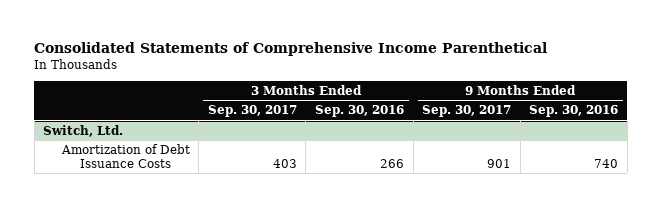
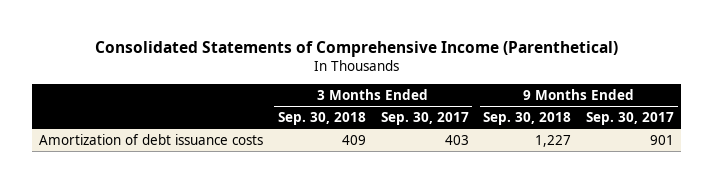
- Consolidated Statements of Comprehensive Income Parenthetical
+ Consolidated Statements of Comprehensive Income (Parenthetical)
- | 3 Months Ended Sep. 30, 2017 | 3 Months Ended Sep. 30, 2016 | 9 Months Ended Sep. 30, 2017 | 9 Months Ended Sep. 30, 2016
+ | 3 Months Ended Sep. 30, 2018 | 3 Months Ended Sep. 30, 2017 | 9 Months Ended Sep. 30, 2018 | 9 Months Ended Sep. 30, 2017
- Switch, Ltd.
- Amortization of Debt Issuance Costs | 403 | 266 | 901 | 740
+ Amortization of debt issuance costs | 409 | 403 | 1,227 | 901

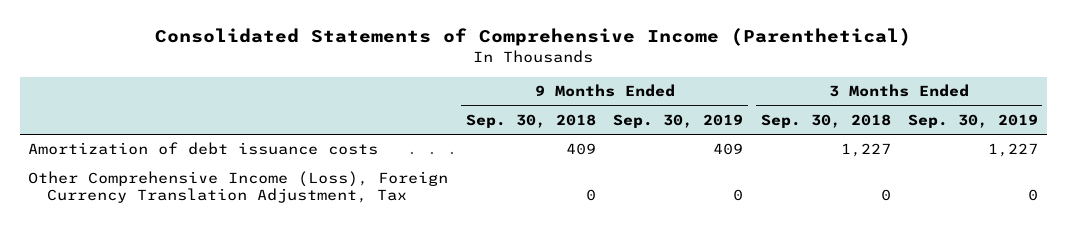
- | 3 Months Ended Sep. 30, 2018 | 3 Months Ended Sep. 30, 2017 | 9 Months Ended Sep. 30, 2018 | 9 Months Ended Sep. 30, 2017
+ | 9 Months Ended Sep. 30, 2018 | 9 Months Ended Sep. 30, 2019 | 3 Months Ended Sep. 30, 2018 | 3 Months Ended Sep. 30, 2019
- Amortization of debt issuance costs | 409 | 403 | 1,227 | 901
+ Amortization of debt issuance costs | 409 | 409 | 1,227 | 1,227
+ Other Comprehensive Income (Loss), Foreign Currency Translation Adjustment, Tax | 0 | 0 | 0 | 0

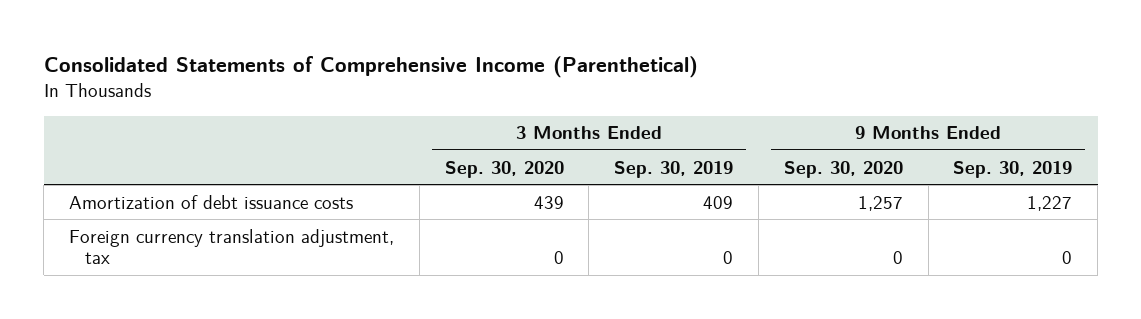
- | 9 Months Ended Sep. 30, 2018 | 9 Months Ended Sep. 30, 2019 | 3 Months Ended Sep. 30, 2018 | 3 Months Ended Sep. 30, 2019
+ | 3 Months Ended Sep. 30, 2020 | 3 Months Ended Sep. 30, 2019 | 9 Months Ended Sep. 30, 2020 | 9 Months Ended Sep. 30, 2019
- Amortization of debt issuance costs | 409 | 409 | 1,227 | 1,227
- Other Comprehensive Income (Loss), Foreign Currency Translation Adjustment, Tax | 0 | 0 | 0 | 0
+ Amortization of debt issuance costs | 439 | 409 | 1,257 | 1,227
+ Foreign currency translation adjustment, tax | 0 | 0 | 0 | 0

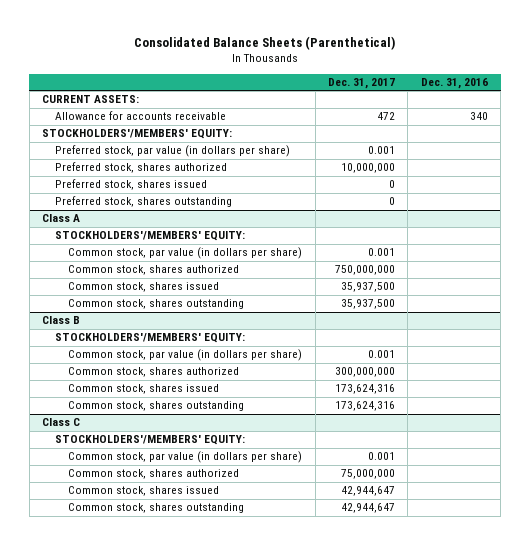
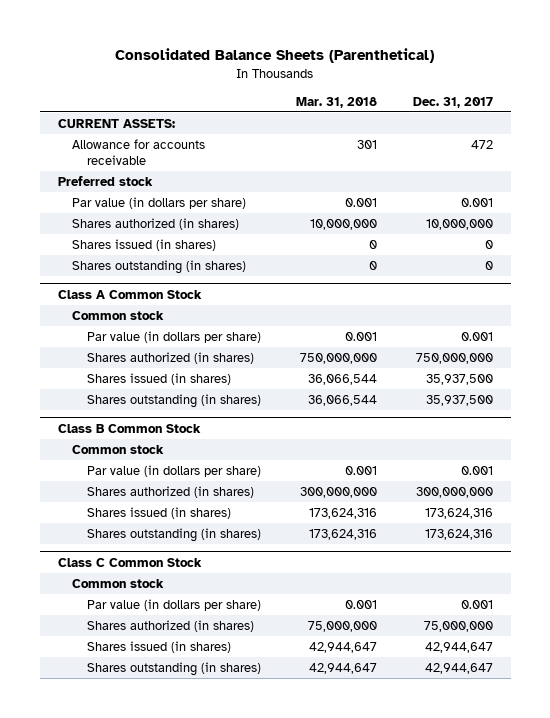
- | Dec. 31, 2017 | Dec. 31, 2016
+ | Mar. 31, 2018 | Dec. 31, 2017
- STOCKHOLDERS'/MEMBERS' EQUITY:
- Preferred stock, par value (in dollars per share) | 0.001 |
- Preferred stock, shares authorized | 10,000,000 |
- Preferred stock, shares issued | 0 |
- Preferred stock, shares outstanding | 0 |
- Class A
- STOCKHOLDERS'/MEMBERS' EQUITY:
- Common stock, par value (in dollars per share) | 0.001 |
- Common stock, shares authorized | 750,000,000 |
- Common stock, shares issued | 35,937,500 |
- Common stock, shares outstanding | 35,937,500 |
- Class B
- STOCKHOLDERS'/MEMBERS' EQUITY:
- Common stock, par value (in dollars per share) | 0.001 |
- Common stock, shares authorized | 300,000,000 |
- Common stock, shares issued | 173,624,316 |
- Common stock, shares outstanding | 173,624,316 |
- Class C
- STOCKHOLDERS'/MEMBERS' EQUITY:
- Common stock, par value (in dollars per share) | 0.001 |
- Common stock, shares authorized | 75,000,000 |
- Common stock, shares issued | 42,944,647 |
- Common stock, shares outstanding | 42,944,647 |
+ Preferred stock
+ Par value (in dollars per share) | 0.001 | 0.001
+ Shares authorized (in shares) | 10,000,000 | 10,000,000
+ Shares issued (in shares) | 0 | 0
+ Shares outstanding (in shares) | 0 | 0
+ Class A Common Stock
+ Common stock
+ Par value (in dollars per share) | 0.001 | 0.001
+ Shares authorized (in shares) | 750,000,000 | 750,000,000
+ Shares issued (in shares) | 36,066,544 | 35,937,500
+ Shares outstanding (in shares) | 36,066,544 | 35,937,500
+ Class B Common Stock
+ Common stock
+ Par value (in dollars per share) | 0.001 | 0.001
+ Shares authorized (in shares) | 300,000,000 | 300,000,000
+ Shares issued (in shares) | 173,624,316 | 173,624,316
+ Shares outstanding (in shares) | 173,624,316 | 173,624,316
+ Class C Common Stock
+ Common stock
+ Par value (in dollars per share) | 0.001 | 0.001
+ Shares authorized (in shares) | 75,000,000 | 75,000,000
+ Shares issued (in shares) | 42,944,647 | 42,944,647
+ Shares outstanding (in shares) | 42,944,647 | 42,944,647

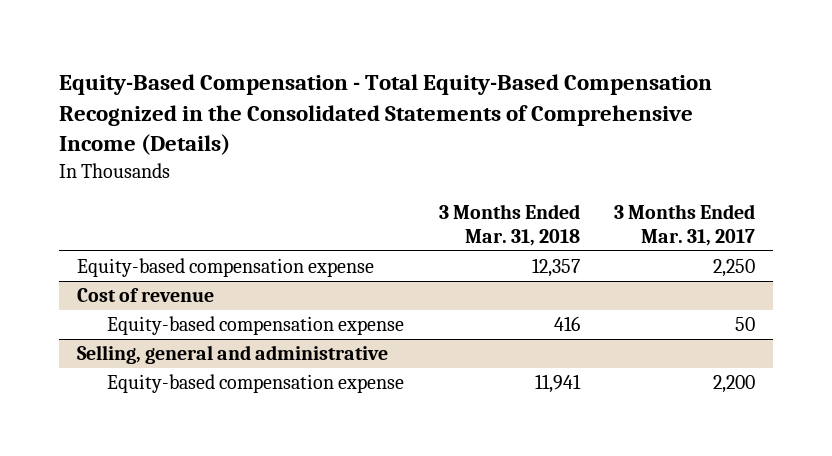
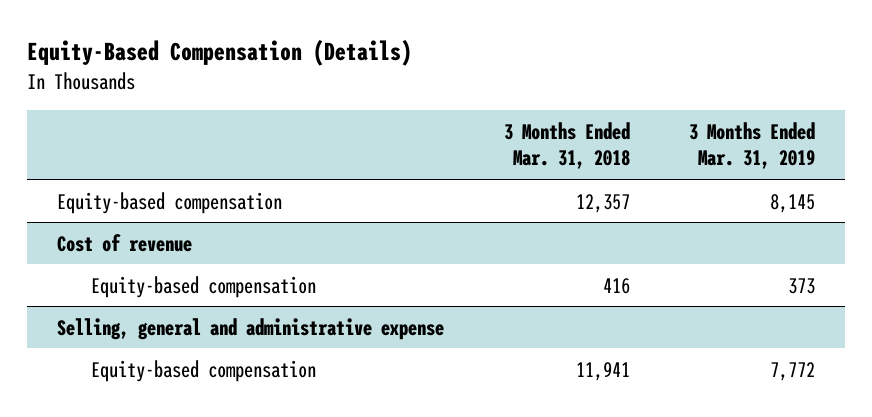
- Equity-Based Compensation - Total Equity-Based Compensation Recognized in the Consolidated Statements of Comprehensive Income (Details)
+ Equity-Based Compensation (Details)
- | 3 Months Ended Mar. 31, 2018 | 3 Months Ended Mar. 31, 2017
+ | 3 Months Ended Mar. 31, 2018 | 3 Months Ended Mar. 31, 2019
- Equity-based compensation expense | 12,357 | 2,250
+ Equity-based compensation | 12,357 | 8,145
@ Cost of revenue
- Equity-based compensation expense | 416 | 50
- Selling, general and administrative
- Equity-based compensation expense | 11,941 | 2,200
@ Cost of revenue
+ Equity-based compensation | 416 | 373
+ Selling, general and administrative expense
+ Equity-based compensation | 11,941 | 7,772

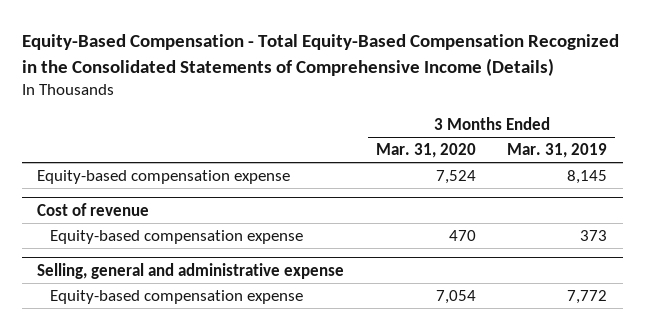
- Equity-Based Compensation (Details)
+ Equity-Based Compensation - Total Equity-Based Compensation Recognized in the Consolidated Statements of Comprehensive Income (Details)
- | 3 Months Ended Mar. 31, 2018 | 3 Months Ended Mar. 31, 2019
+ | 3 Months Ended Mar. 31, 2020 | 3 Months Ended Mar. 31, 2019
- Equity-based compensation | 12,357 | 8,145
+ Equity-based compensation expense | 7,524 | 8,145
@ Cost of revenue
- Equity-based compensation | 416 | 373
+ Equity-based compensation expense | 470 | 373
@ Selling, general and administrative expense
- Equity-based compensation | 11,941 | 7,772
+ Equity-based compensation expense | 7,054 | 7,772

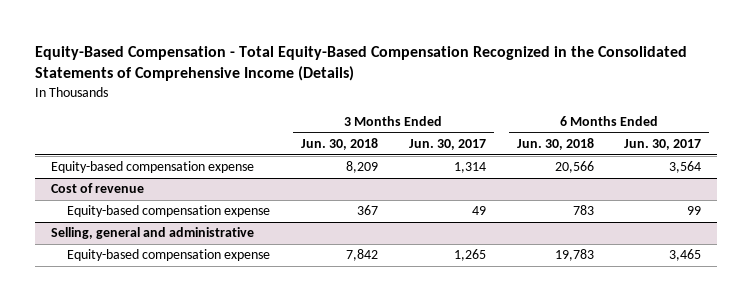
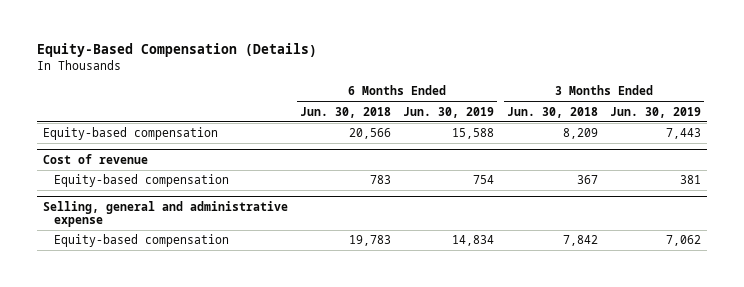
- Equity-Based Compensation - Total Equity-Based Compensation Recognized in the Consolidated Statements of Comprehensive Income (Details)
+ Equity-Based Compensation (Details)
- | 3 Months Ended Jun. 30, 2018 | 3 Months Ended Jun. 30, 2017 | 6 Months Ended Jun. 30, 2018 | 6 Months Ended Jun. 30, 2017
+ | 6 Months Ended Jun. 30, 2018 | 6 Months Ended Jun. 30, 2019 | 3 Months Ended Jun. 30, 2018 | 3 Months Ended Jun. 30, 2019
- Equity-based compensation expense | 8,209 | 1,314 | 20,566 | 3,564
+ Equity-based compensation | 20,566 | 15,588 | 8,209 | 7,443
@ Cost of revenue
- Equity-based compensation expense | 367 | 49 | 783 | 99
- Selling, general and administrative
- Equity-based compensation expense | 7,842 | 1,265 | 19,783 | 3,465
@ Cost of revenue
+ Equity-based compensation | 783 | 754 | 367 | 381
+ Selling, general and administrative expense
+ Equity-based compensation | 19,783 | 14,834 | 7,842 | 7,062

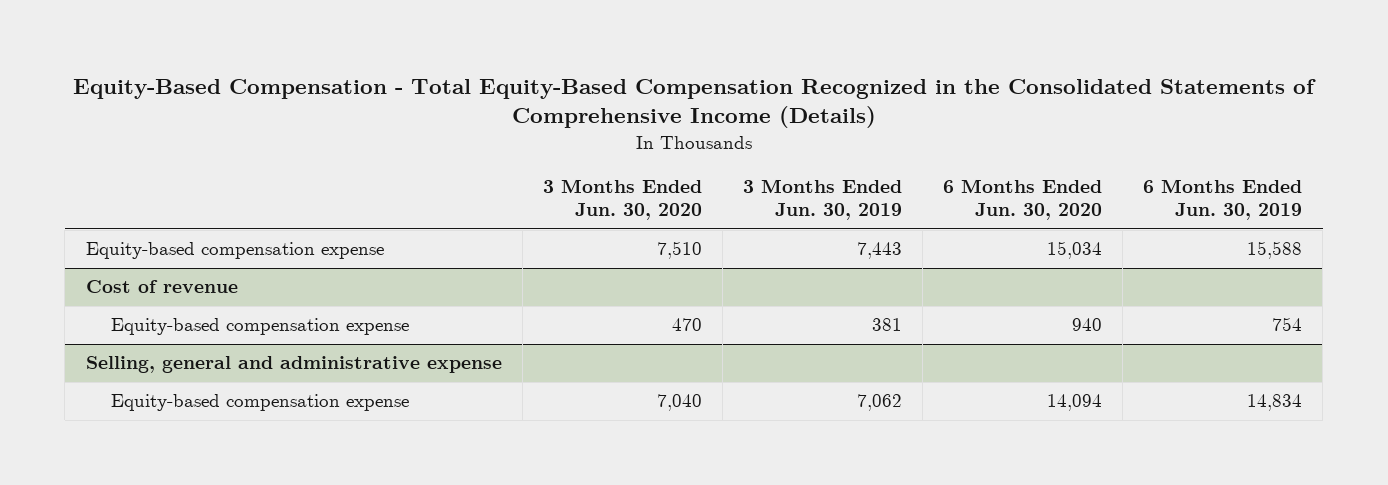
- Equity-Based Compensation (Details)
+ Equity-Based Compensation - Total Equity-Based Compensation Recognized in the Consolidated Statements of Comprehensive Income (Details)
- | 6 Months Ended Jun. 30, 2018 | 6 Months Ended Jun. 30, 2019 | 3 Months Ended Jun. 30, 2018 | 3 Months Ended Jun. 30, 2019
+ | 3 Months Ended Jun. 30, 2020 | 3 Months Ended Jun. 30, 2019 | 6 Months Ended Jun. 30, 2020 | 6 Months Ended Jun. 30, 2019
- Equity-based compensation | 20,566 | 15,588 | 8,209 | 7,443
+ Equity-based compensation expense | 7,510 | 7,443 | 15,034 | 15,588
@ Cost of revenue
- Equity-based compensation | 783 | 754 | 367 | 381
+ Equity-based compensation expense | 470 | 381 | 940 | 754
@ Selling, general and administrative expense
- Equity-based compensation | 19,783 | 14,834 | 7,842 | 7,062
+ Equity-based compensation expense | 7,040 | 7,062 | 14,094 | 14,834

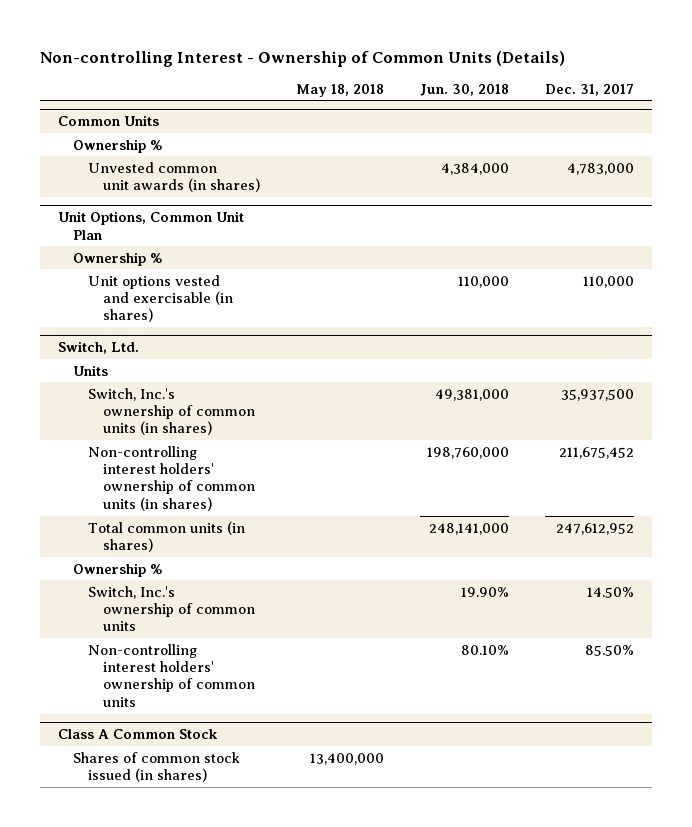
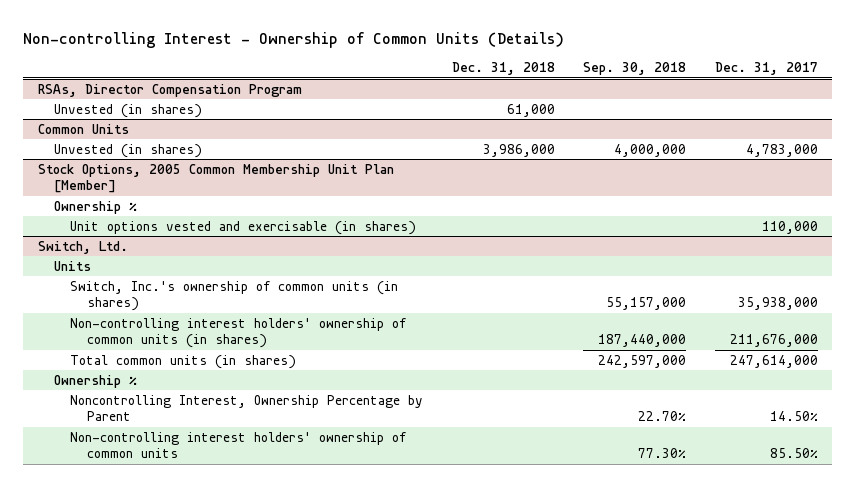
- | May 18, 2018 | Jun. 30, 2018 | Dec. 31, 2017
+ | Dec. 31, 2018 | Sep. 30, 2018 | Dec. 31, 2017
+ RSAs, Director Compensation Program
+ Unvested (in shares) | 61,000 | |
@ Common Units
- Ownership %
- Unvested common unit awards (in shares) | | 4,384,000 | 4,783,000
- Unit Options, Common Unit Plan
@ Common Units
+ Unvested (in shares) | 3,986,000 | 4,000,000 | 4,783,000
+ Stock Options, 2005 Common Membership Unit Plan [Member]
@ Switch, Ltd.
- Switch, Inc.'s ownership of common units (in shares) | | 49,381,000 | 35,937,500
- Non-controlling interest holders' ownership of common units (in shares) | | 198,760,000 | 211,675,452
- Total common units (in shares) | | 248,141,000 | 247,612,952
+ Switch, Inc.'s ownership of common units (in shares) | | 55,157,000 | 35,938,000
+ Non-controlling interest holders' ownership of common units (in shares) | | 187,440,000 | 211,676,000
+ Total common units (in shares) | | 242,597,000 | 247,614,000
- Switch, Inc.'s ownership of common units | | 19.90% | 14.50%
+ Noncontrolling Interest, Ownership Percentage by Parent | | 22.70% | 14.50%
- Class A Common Stock
- Shares of common stock issued (in shares) | 13,400,000 | |

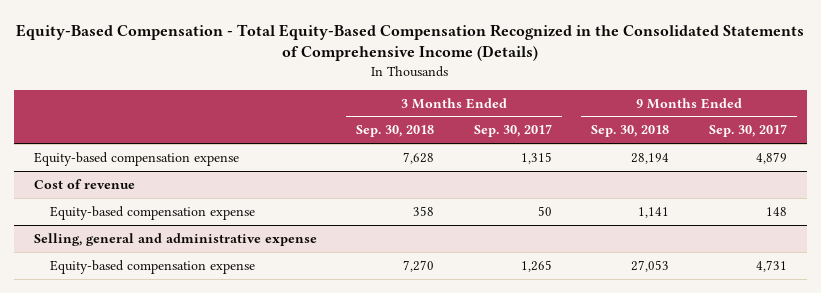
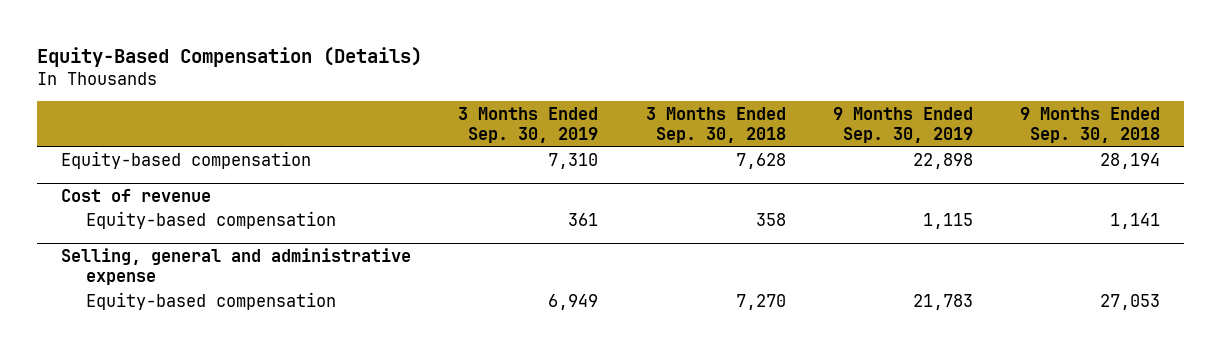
- Equity-Based Compensation - Total Equity-Based Compensation Recognized in the Consolidated Statements of Comprehensive Income (Details)
+ Equity-Based Compensation (Details)
- | 3 Months Ended Sep. 30, 2018 | 3 Months Ended Sep. 30, 2017 | 9 Months Ended Sep. 30, 2018 | 9 Months Ended Sep. 30, 2017
+ | 3 Months Ended Sep. 30, 2019 | 3 Months Ended Sep. 30, 2018 | 9 Months Ended Sep. 30, 2019 | 9 Months Ended Sep. 30, 2018
- Equity-based compensation expense | 7,628 | 1,315 | 28,194 | 4,879
+ Equity-based compensation | 7,310 | 7,628 | 22,898 | 28,194
@ Cost of revenue
- Equity-based compensation expense | 358 | 50 | 1,141 | 148
+ Equity-based compensation | 361 | 358 | 1,115 | 1,141
@ Selling, general and administrative expense
- Equity-based compensation expense | 7,270 | 1,265 | 27,053 | 4,731
+ Equity-based compensation | 6,949 | 7,270 | 21,783 | 27,053

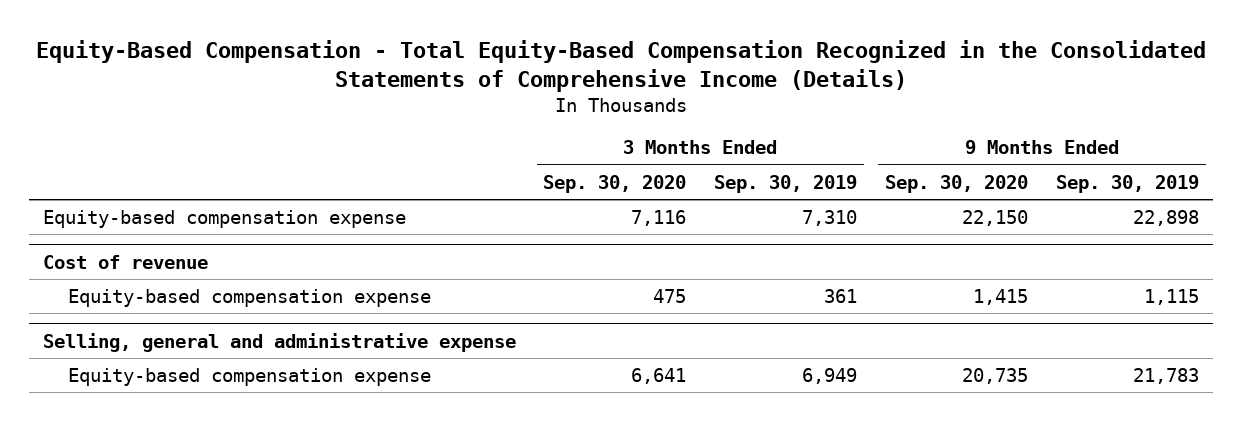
- Equity-Based Compensation (Details)
+ Equity-Based Compensation - Total Equity-Based Compensation Recognized in the Consolidated Statements of Comprehensive Income (Details)
- | 3 Months Ended Sep. 30, 2019 | 3 Months Ended Sep. 30, 2018 | 9 Months Ended Sep. 30, 2019 | 9 Months Ended Sep. 30, 2018
+ | 3 Months Ended Sep. 30, 2020 | 3 Months Ended Sep. 30, 2019 | 9 Months Ended Sep. 30, 2020 | 9 Months Ended Sep. 30, 2019
- Equity-based compensation | 7,310 | 7,628 | 22,898 | 28,194
+ Equity-based compensation expense | 7,116 | 7,310 | 22,150 | 22,898
@ Cost of revenue
- Equity-based compensation | 361 | 358 | 1,115 | 1,141
+ Equity-based compensation expense | 475 | 361 | 1,415 | 1,115
@ Selling, general and administrative expense
- Equity-based compensation | 6,949 | 7,270 | 21,783 | 27,053
+ Equity-based compensation expense | 6,641 | 6,949 | 20,735 | 21,783

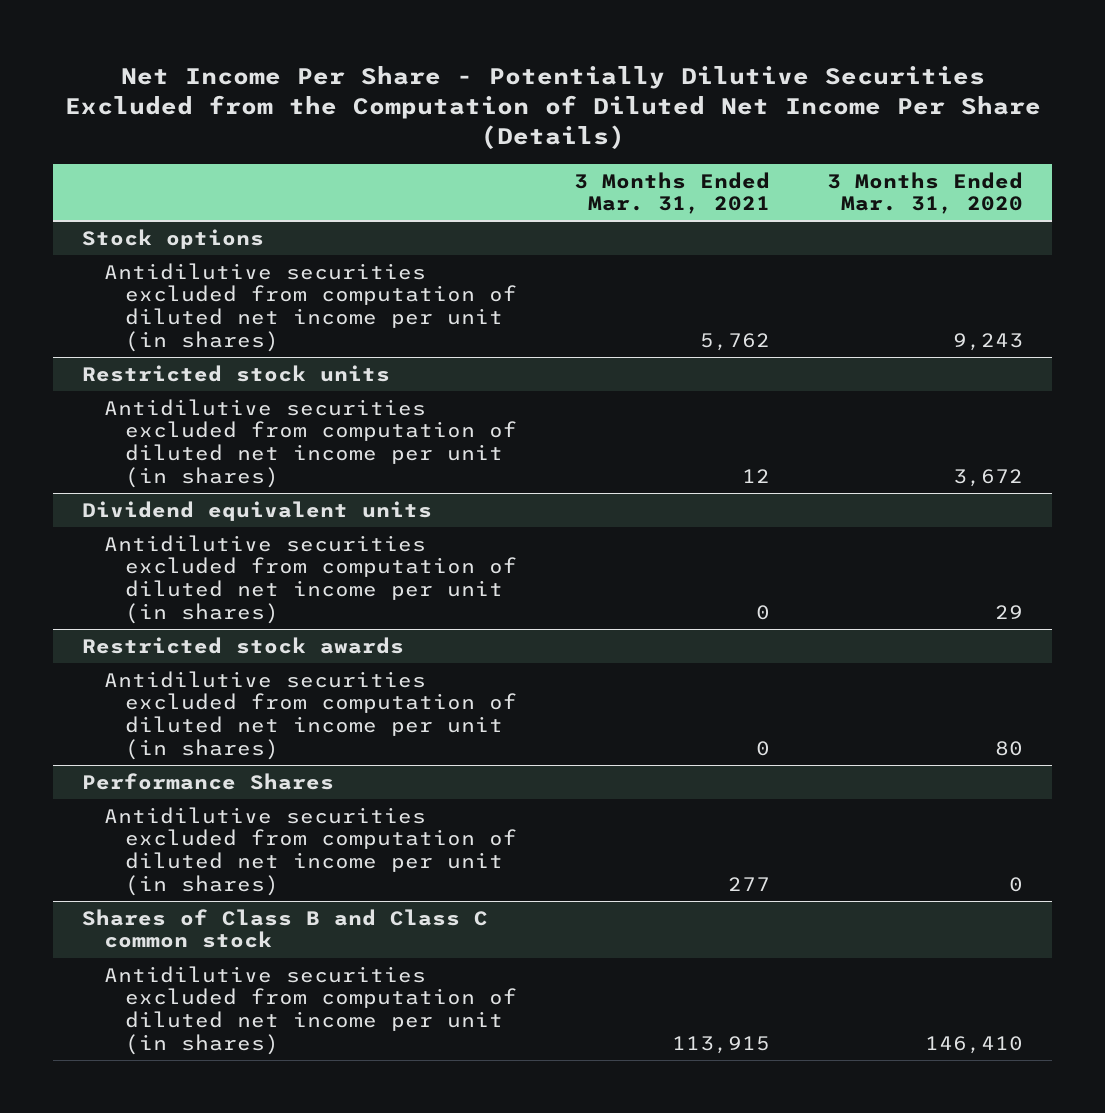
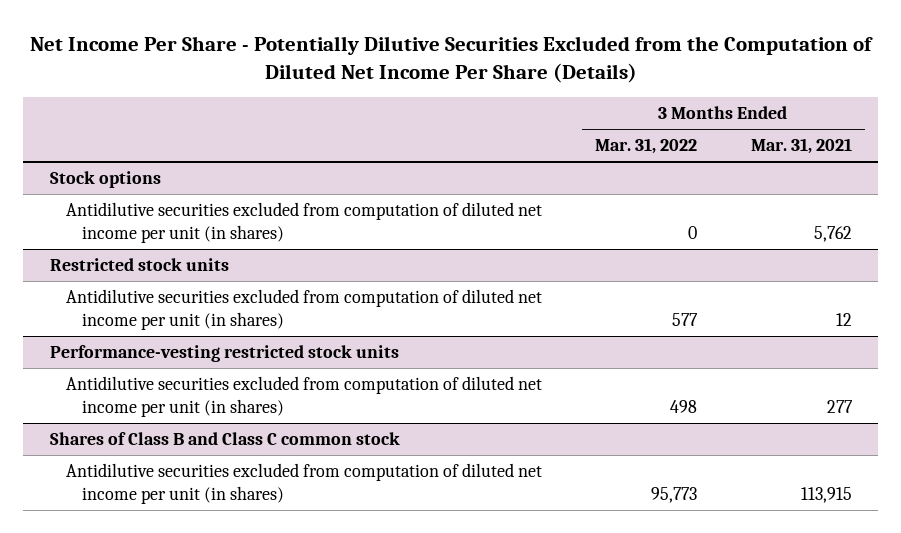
- | 3 Months Ended Mar. 31, 2021 | 3 Months Ended Mar. 31, 2020
+ | 3 Months Ended Mar. 31, 2022 | 3 Months Ended Mar. 31, 2021
- Dividend equivalent units
- Antidilutive securities excluded from computation of diluted net income per unit (in shares) | 0 | 29
- Restricted stock awards
- Antidilutive securities excluded from computation of diluted net income per unit (in shares) | 0 | 80
- Performance Shares
+ Performance-vesting restricted stock units

